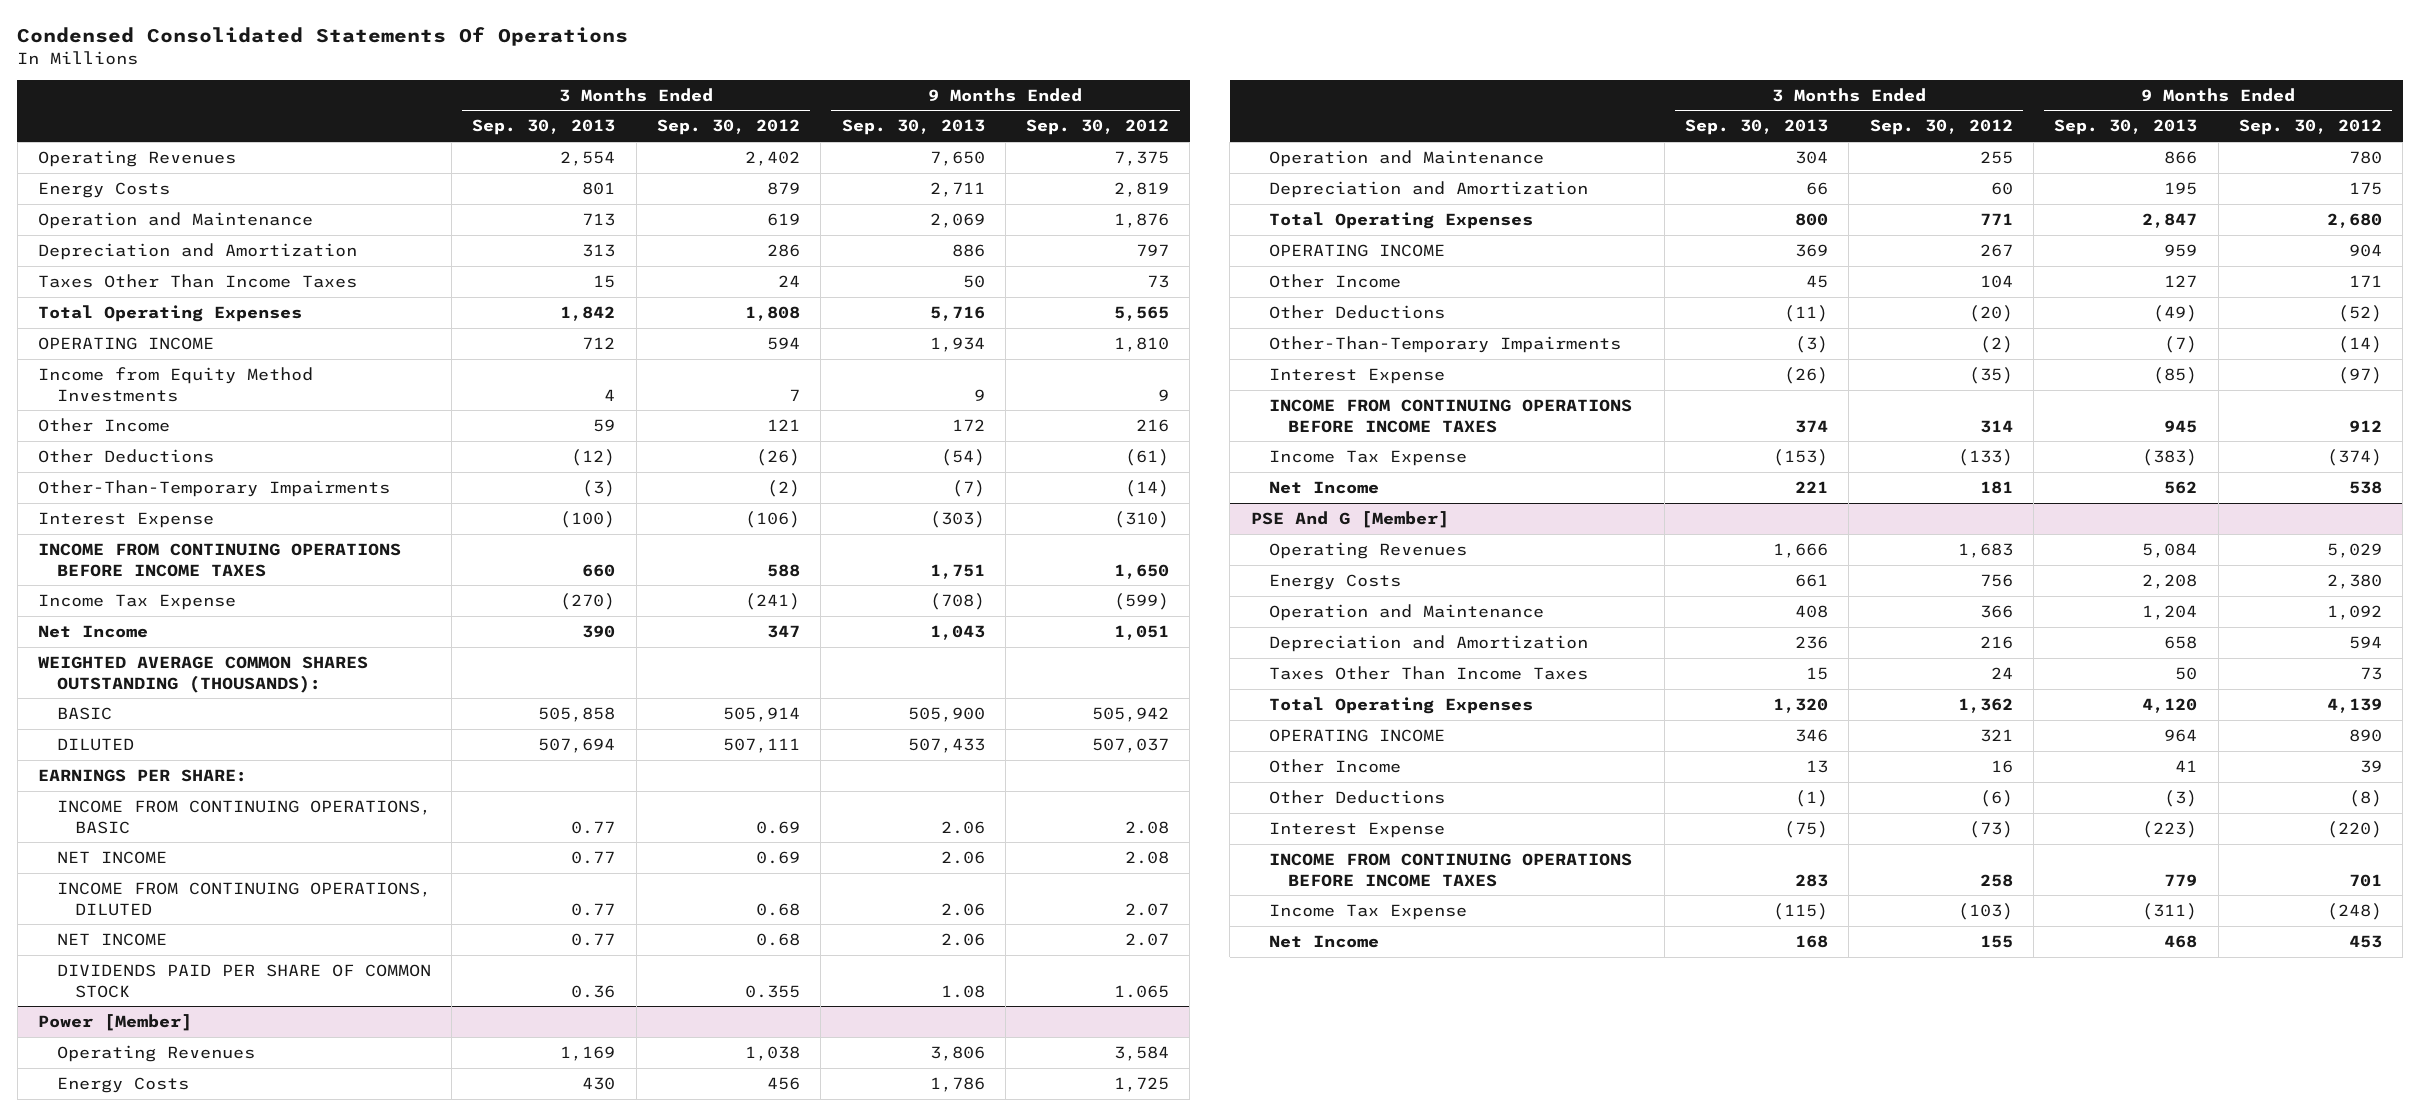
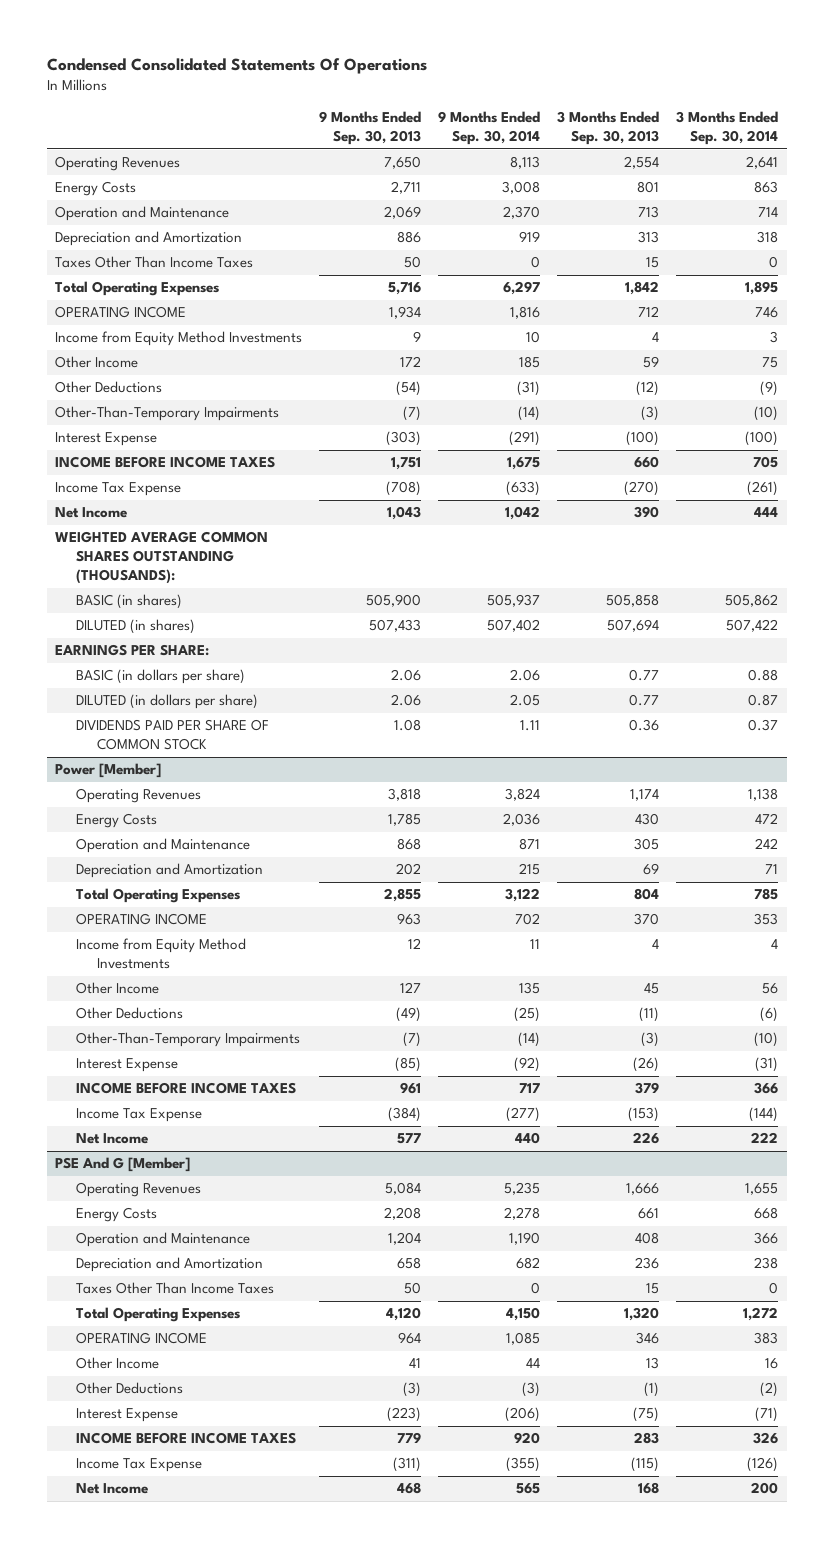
- | 3 Months Ended Sep. 30, 2013 | 3 Months Ended Sep. 30, 2012 | 9 Months Ended Sep. 30, 2013 | 9 Months Ended Sep. 30, 2012
+ | 9 Months Ended Sep. 30, 2013 | 9 Months Ended Sep. 30, 2014 | 3 Months Ended Sep. 30, 2013 | 3 Months Ended Sep. 30, 2014
- INCOME FROM CONTINUING OPERATIONS BEFORE INCOME TAXES | 660 | 588 | 1,751 | 1,650
+ INCOME BEFORE INCOME TAXES | 1,751 | 1,675 | 660 | 705
- BASIC | 505,858 | 505,914 | 505,900 | 505,942
- DILUTED | 507,694 | 507,111 | 507,433 | 507,037
+ BASIC (in shares) | 505,900 | 505,937 | 505,858 | 505,862
+ DILUTED (in shares) | 507,433 | 507,402 | 507,694 | 507,422
- INCOME FROM CONTINUING OPERATIONS, BASIC | 0.77 | 0.69 | 2.06 | 2.08
- NET INCOME | 0.77 | 0.69 | 2.06 | 2.08
- INCOME FROM CONTINUING OPERATIONS, DILUTED | 0.77 | 0.68 | 2.06 | 2.07
- NET INCOME | 0.77 | 0.68 | 2.06 | 2.07
+ BASIC (in dollars per share) | 2.06 | 2.06 | 0.77 | 0.88
+ DILUTED (in dollars per share) | 2.06 | 2.05 | 0.77 | 0.87
@ Power [Member]
- Operating Revenues | 1,169 | 1,038 | 3,806 | 3,584
- Energy Costs | 430 | 456 | 1,786 | 1,725
- Operation and Maintenance | 304 | 255 | 866 | 780
- Depreciation and Amortization | 66 | 60 | 195 | 175
- Total Operating Expenses | 800 | 771 | 2,847 | 2,680
- OPERATING INCOME | 369 | 267 | 959 | 904
+ Operating Revenues | 3,818 | 3,824 | 1,174 | 1,138
+ Energy Costs | 1,785 | 2,036 | 430 | 472
+ Operation and Maintenance | 868 | 871 | 305 | 242
+ Depreciation and Amortization | 202 | 215 | 69 | 71
+ Total Operating Expenses | 2,855 | 3,122 | 804 | 785
+ OPERATING INCOME | 963 | 702 | 370 | 353
+ Income from Equity Method Investments | 12 | 11 | 4 | 4
- INCOME FROM CONTINUING OPERATIONS BEFORE INCOME TAXES | 374 | 314 | 945 | 912
- Income Tax Expense | (153) | (133) | (383) | (374)
- Net Income | 221 | 181 | 562 | 538
+ INCOME BEFORE INCOME TAXES | 961 | 717 | 379 | 366
+ Income Tax Expense | (384) | (277) | (153) | (144)
+ Net Income | 577 | 440 | 226 | 222
@ PSE And G [Member]
- INCOME FROM CONTINUING OPERATIONS BEFORE INCOME TAXES | 283 | 258 | 779 | 701
+ INCOME BEFORE INCOME TAXES | 779 | 920 | 283 | 326

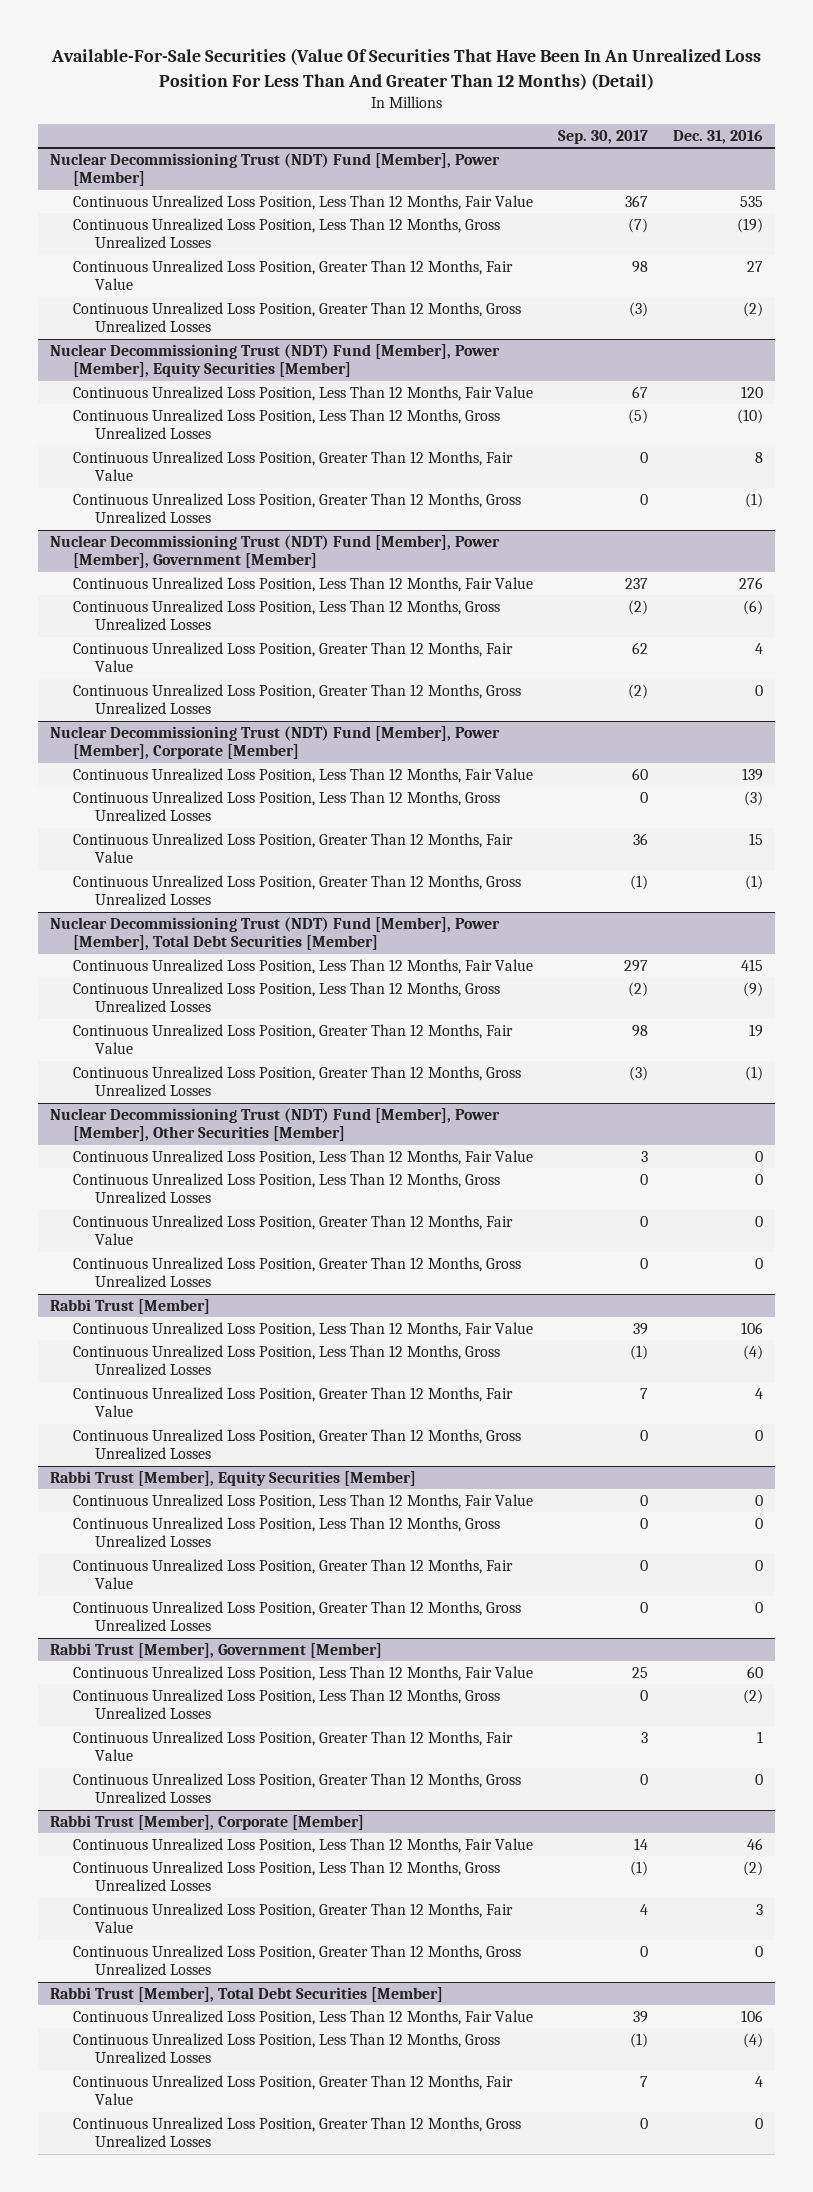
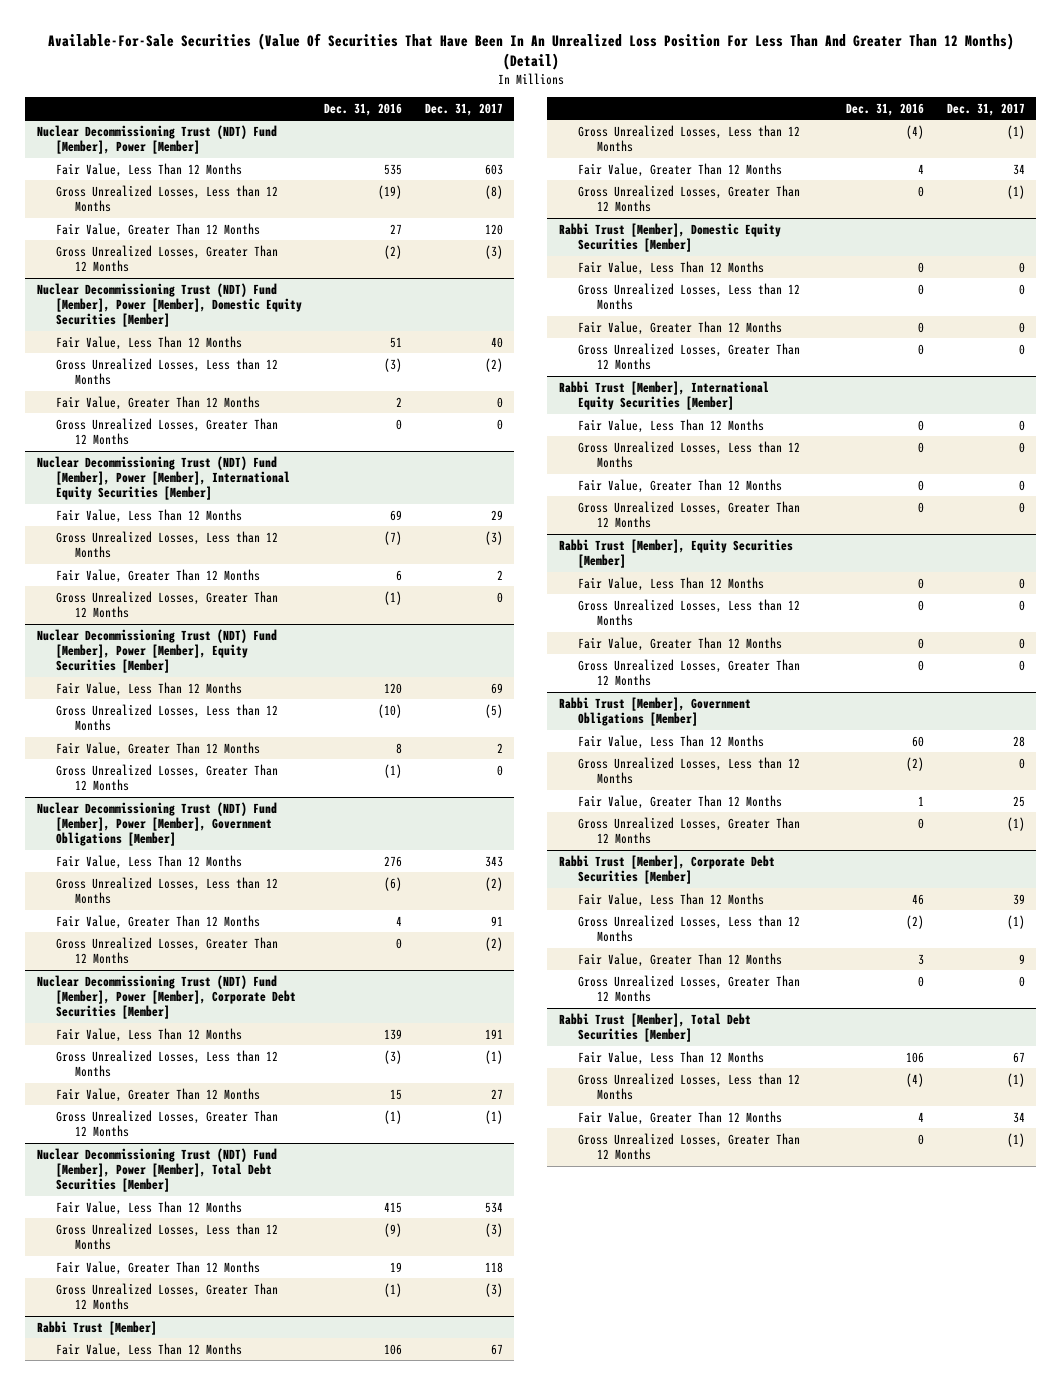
- | Sep. 30, 2017 | Dec. 31, 2016
+ | Dec. 31, 2016 | Dec. 31, 2017
@ Nuclear Decommissioning Trust (NDT) Fund [Member], Power [Member]
- Continuous Unrealized Loss Position, Less Than 12 Months, Fair Value | 367 | 535
- Continuous Unrealized Loss Position, Less Than 12 Months, Gross Unrealized Losses | (7) | (19)
- Continuous Unrealized Loss Position, Greater Than 12 Months, Fair Value | 98 | 27
- Continuous Unrealized Loss Position, Greater Than 12 Months, Gross Unrealized Losses | (3) | (2)
+ Fair Value, Less Than 12 Months | 535 | 603
+ Gross Unrealized Losses, Less than 12 Months | (19) | (8)
+ Fair Value, Greater Than 12 Months | 27 | 120
+ Gross Unrealized Losses, Greater Than 12 Months | (2) | (3)
+ Nuclear Decommissioning Trust (NDT) Fund [Member], Power [Member], Domestic Equity Securities [Member]
+ Fair Value, Less Than 12 Months | 51 | 40
+ Gross Unrealized Losses, Less than 12 Months | (3) | (2)
+ Fair Value, Greater Than 12 Months | 2 | 0
+ Gross Unrealized Losses, Greater Than 12 Months | 0 | 0
+ Nuclear Decommissioning Trust (NDT) Fund [Member], Power [Member], International Equity Securities [Member]
+ Fair Value, Less Than 12 Months | 69 | 29
+ Gross Unrealized Losses, Less than 12 Months | (7) | (3)
+ Fair Value, Greater Than 12 Months | 6 | 2
+ Gross Unrealized Losses, Greater Than 12 Months | (1) | 0
@ Nuclear Decommissioning Trust (NDT) Fund [Member], Power [Member], Equity Securities [Member]
- Continuous Unrealized Loss Position, Less Than 12 Months, Fair Value | 67 | 120
- Continuous Unrealized Loss Position, Less Than 12 Months, Gross Unrealized Losses | (5) | (10)
- Continuous Unrealized Loss Position, Greater Than 12 Months, Fair Value | 0 | 8
- Continuous Unrealized Loss Position, Greater Than 12 Months, Gross Unrealized Losses | 0 | (1)
- Nuclear Decommissioning Trust (NDT) Fund [Member], Power [Member], Government [Member]
- Continuous Unrealized Loss Position, Less Than 12 Months, Fair Value | 237 | 276
- Continuous Unrealized Loss Position, Less Than 12 Months, Gross Unrealized Losses | (2) | (6)
- Continuous Unrealized Loss Position, Greater Than 12 Months, Fair Value | 62 | 4
- Continuous Unrealized Loss Position, Greater Than 12 Months, Gross Unrealized Losses | (2) | 0
- Nuclear Decommissioning Trust (NDT) Fund [Member], Power [Member], Corporate [Member]
- Continuous Unrealized Loss Position, Less Than 12 Months, Fair Value | 60 | 139
- Continuous Unrealized Loss Position, Less Than 12 Months, Gross Unrealized Losses | 0 | (3)
- Continuous Unrealized Loss Position, Greater Than 12 Months, Fair Value | 36 | 15
- Continuous Unrealized Loss Position, Greater Than 12 Months, Gross Unrealized Losses | (1) | (1)
@ Nuclear Decommissioning Trust (NDT) Fund [Member], Power [Member], Equity Securities [Member]
+ Fair Value, Less Than 12 Months | 120 | 69
+ Gross Unrealized Losses, Less than 12 Months | (10) | (5)
+ Fair Value, Greater Than 12 Months | 8 | 2
+ Gross Unrealized Losses, Greater Than 12 Months | (1) | 0
+ Nuclear Decommissioning Trust (NDT) Fund [Member], Power [Member], Government Obligations [Member]
+ Fair Value, Less Than 12 Months | 276 | 343
+ Gross Unrealized Losses, Less than 12 Months | (6) | (2)
+ Fair Value, Greater Than 12 Months | 4 | 91
+ Gross Unrealized Losses, Greater Than 12 Months | 0 | (2)
+ Nuclear Decommissioning Trust (NDT) Fund [Member], Power [Member], Corporate Debt Securities [Member]
+ Fair Value, Less Than 12 Months | 139 | 191
+ Gross Unrealized Losses, Less than 12 Months | (3) | (1)
+ Fair Value, Greater Than 12 Months | 15 | 27
+ Gross Unrealized Losses, Greater Than 12 Months | (1) | (1)
@ Nuclear Decommissioning Trust (NDT) Fund [Member], Power [Member], Total Debt Securities [Member]
- Continuous Unrealized Loss Position, Less Than 12 Months, Fair Value | 297 | 415
- Continuous Unrealized Loss Position, Less Than 12 Months, Gross Unrealized Losses | (2) | (9)
- Continuous Unrealized Loss Position, Greater Than 12 Months, Fair Value | 98 | 19
- Continuous Unrealized Loss Position, Greater Than 12 Months, Gross Unrealized Losses | (3) | (1)
- Nuclear Decommissioning Trust (NDT) Fund [Member], Power [Member], Other Securities [Member]
- Continuous Unrealized Loss Position, Less Than 12 Months, Fair Value | 3 | 0
- Continuous Unrealized Loss Position, Less Than 12 Months, Gross Unrealized Losses | 0 | 0
- Continuous Unrealized Loss Position, Greater Than 12 Months, Fair Value | 0 | 0
- Continuous Unrealized Loss Position, Greater Than 12 Months, Gross Unrealized Losses | 0 | 0
@ Nuclear Decommissioning Trust (NDT) Fund [Member], Power [Member], Total Debt Securities [Member]
+ Fair Value, Less Than 12 Months | 415 | 534
+ Gross Unrealized Losses, Less than 12 Months | (9) | (3)
+ Fair Value, Greater Than 12 Months | 19 | 118
+ Gross Unrealized Losses, Greater Than 12 Months | (1) | (3)
@ Rabbi Trust [Member]
- Continuous Unrealized Loss Position, Less Than 12 Months, Fair Value | 39 | 106
- Continuous Unrealized Loss Position, Less Than 12 Months, Gross Unrealized Losses | (1) | (4)
- Continuous Unrealized Loss Position, Greater Than 12 Months, Fair Value | 7 | 4
- Continuous Unrealized Loss Position, Greater Than 12 Months, Gross Unrealized Losses | 0 | 0
+ Fair Value, Less Than 12 Months | 106 | 67
+ Gross Unrealized Losses, Less than 12 Months | (4) | (1)
+ Fair Value, Greater Than 12 Months | 4 | 34
+ Gross Unrealized Losses, Greater Than 12 Months | 0 | (1)
+ Rabbi Trust [Member], Domestic Equity Securities [Member]
+ Fair Value, Less Than 12 Months | 0 | 0
+ Gross Unrealized Losses, Less than 12 Months | 0 | 0
+ Fair Value, Greater Than 12 Months | 0 | 0
+ Gross Unrealized Losses, Greater Than 12 Months | 0 | 0
+ Rabbi Trust [Member], International Equity Securities [Member]
+ Fair Value, Less Than 12 Months | 0 | 0
+ Gross Unrealized Losses, Less than 12 Months | 0 | 0
+ Fair Value, Greater Than 12 Months | 0 | 0
+ Gross Unrealized Losses, Greater Than 12 Months | 0 | 0
@ Rabbi Trust [Member], Equity Securities [Member]
- Continuous Unrealized Loss Position, Less Than 12 Months, Fair Value | 0 | 0
- Continuous Unrealized Loss Position, Less Than 12 Months, Gross Unrealized Losses | 0 | 0
- Continuous Unrealized Loss Position, Greater Than 12 Months, Fair Value | 0 | 0
- Continuous Unrealized Loss Position, Greater Than 12 Months, Gross Unrealized Losses | 0 | 0
- Rabbi Trust [Member], Government [Member]
- Continuous Unrealized Loss Position, Less Than 12 Months, Fair Value | 25 | 60
- Continuous Unrealized Loss Position, Less Than 12 Months, Gross Unrealized Losses | 0 | (2)
- Continuous Unrealized Loss Position, Greater Than 12 Months, Fair Value | 3 | 1
- Continuous Unrealized Loss Position, Greater Than 12 Months, Gross Unrealized Losses | 0 | 0
- Rabbi Trust [Member], Corporate [Member]
- Continuous Unrealized Loss Position, Less Than 12 Months, Fair Value | 14 | 46
- Continuous Unrealized Loss Position, Less Than 12 Months, Gross Unrealized Losses | (1) | (2)
- Continuous Unrealized Loss Position, Greater Than 12 Months, Fair Value | 4 | 3
- Continuous Unrealized Loss Position, Greater Than 12 Months, Gross Unrealized Losses | 0 | 0
@ Rabbi Trust [Member], Equity Securities [Member]
+ Fair Value, Less Than 12 Months | 0 | 0
+ Gross Unrealized Losses, Less than 12 Months | 0 | 0
+ Fair Value, Greater Than 12 Months | 0 | 0
+ Gross Unrealized Losses, Greater Than 12 Months | 0 | 0
+ Rabbi Trust [Member], Government Obligations [Member]
+ Fair Value, Less Than 12 Months | 60 | 28
+ Gross Unrealized Losses, Less than 12 Months | (2) | 0
+ Fair Value, Greater Than 12 Months | 1 | 25
+ Gross Unrealized Losses, Greater Than 12 Months | 0 | (1)
+ Rabbi Trust [Member], Corporate Debt Securities [Member]
+ Fair Value, Less Than 12 Months | 46 | 39
+ Gross Unrealized Losses, Less than 12 Months | (2) | (1)
+ Fair Value, Greater Than 12 Months | 3 | 9
+ Gross Unrealized Losses, Greater Than 12 Months | 0 | 0
@ Rabbi Trust [Member], Total Debt Securities [Member]
- Continuous Unrealized Loss Position, Less Than 12 Months, Fair Value | 39 | 106
- Continuous Unrealized Loss Position, Less Than 12 Months, Gross Unrealized Losses | (1) | (4)
- Continuous Unrealized Loss Position, Greater Than 12 Months, Fair Value | 7 | 4
- Continuous Unrealized Loss Position, Greater Than 12 Months, Gross Unrealized Losses | 0 | 0
+ Fair Value, Less Than 12 Months | 106 | 67
+ Gross Unrealized Losses, Less than 12 Months | (4) | (1)
+ Fair Value, Greater Than 12 Months | 4 | 34
+ Gross Unrealized Losses, Greater Than 12 Months | 0 | (1)

